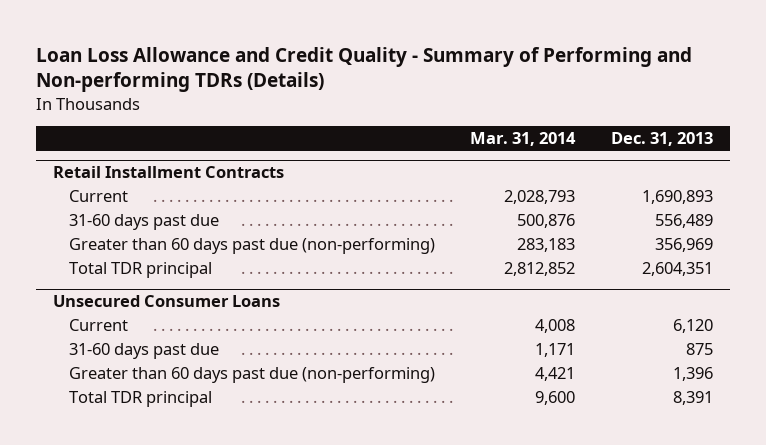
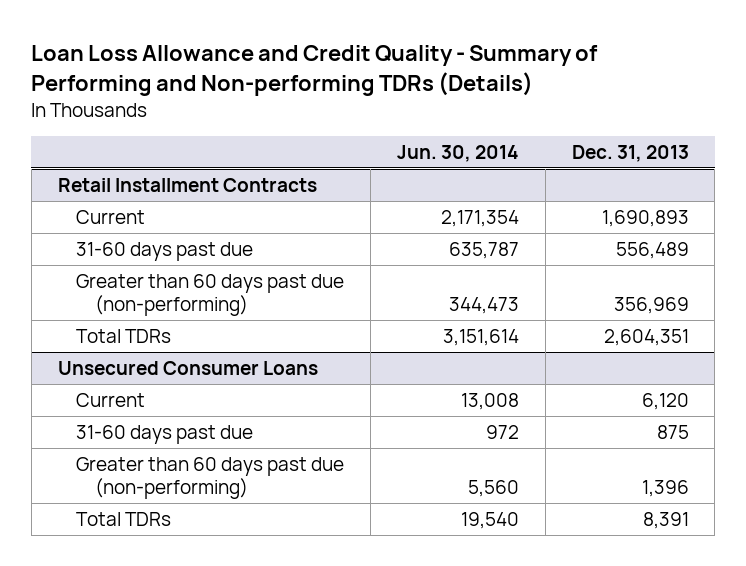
- | Mar. 31, 2014 | Dec. 31, 2013
+ | Jun. 30, 2014 | Dec. 31, 2013
@ Retail Installment Contracts
- Total TDR principal | 2,812,852 | 2,604,351
+ Total TDRs | 3,151,614 | 2,604,351
@ Unsecured Consumer Loans
- Total TDR principal | 9,600 | 8,391
+ Total TDRs | 19,540 | 8,391

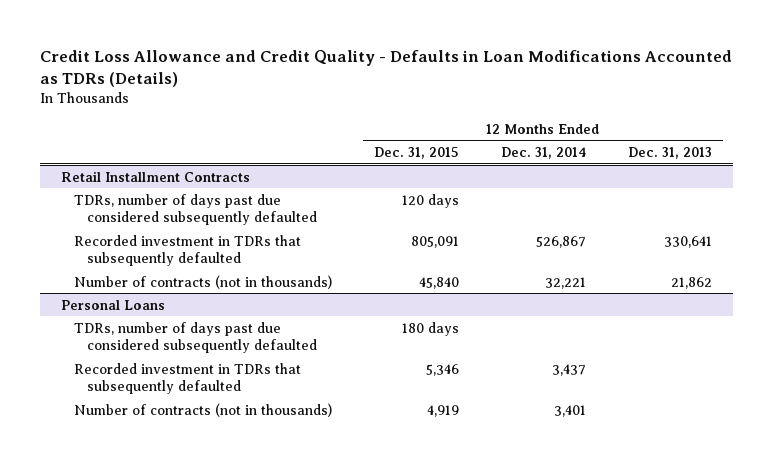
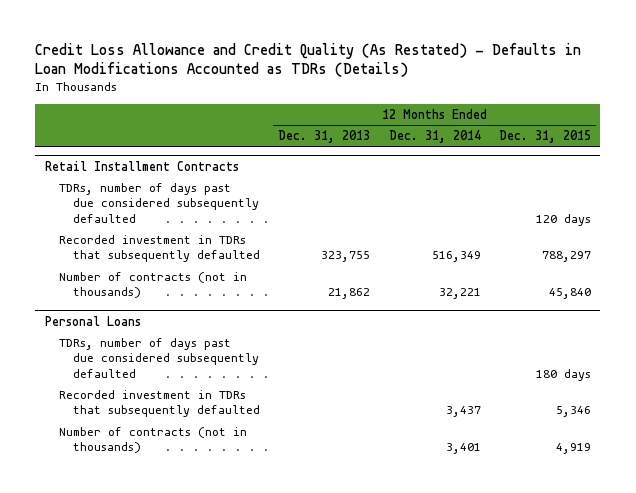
- Credit Loss Allowance and Credit Quality - Defaults in Loan Modifications Accounted as TDRs (Details)
+ Credit Loss Allowance and Credit Quality (As Restated) - Defaults in Loan Modifications Accounted as TDRs (Details)
- | 12 Months Ended Dec. 31, 2015 | 12 Months Ended Dec. 31, 2014 | 12 Months Ended Dec. 31, 2013
+ | 12 Months Ended Dec. 31, 2013 | 12 Months Ended Dec. 31, 2014 | 12 Months Ended Dec. 31, 2015
@ Retail Installment Contracts
- Recorded investment in TDRs that subsequently defaulted | 805,091 | 526,867 | 330,641
+ Recorded investment in TDRs that subsequently defaulted | 323,755 | 516,349 | 788,297

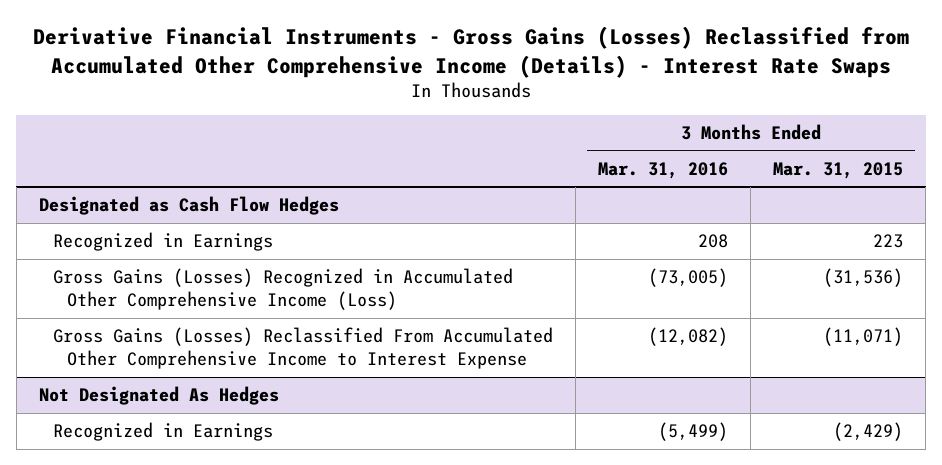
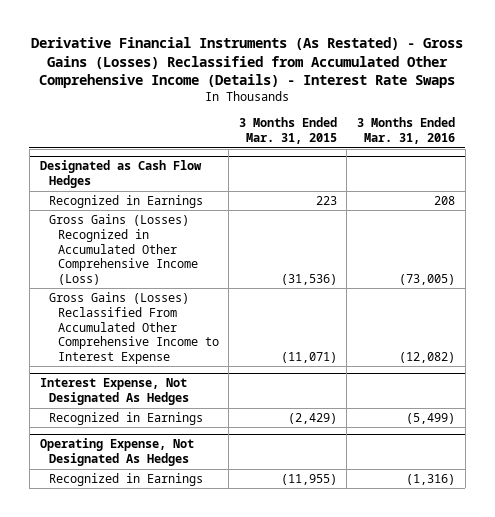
- Derivative Financial Instruments - Gross Gains (Losses) Reclassified from Accumulated Other Comprehensive Income (Details) - Interest Rate Swaps
+ Derivative Financial Instruments (As Restated) - Gross Gains (Losses) Reclassified from Accumulated Other Comprehensive Income (Details) - Interest Rate Swaps
- | 3 Months Ended Mar. 31, 2016 | 3 Months Ended Mar. 31, 2015
+ | 3 Months Ended Mar. 31, 2015 | 3 Months Ended Mar. 31, 2016
- Not Designated As Hedges
+ Interest Expense, Not Designated As Hedges
+ Operating Expense, Not Designated As Hedges
+ Recognized in Earnings | (11,955) | (1,316)

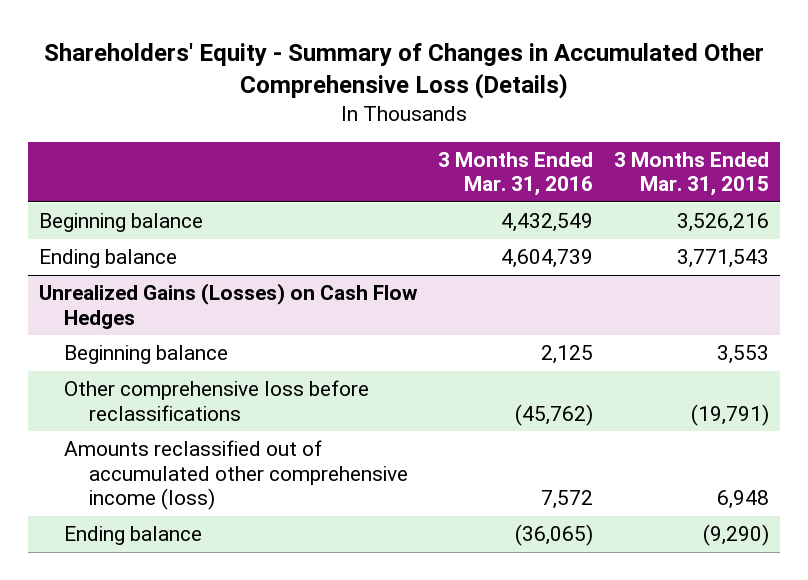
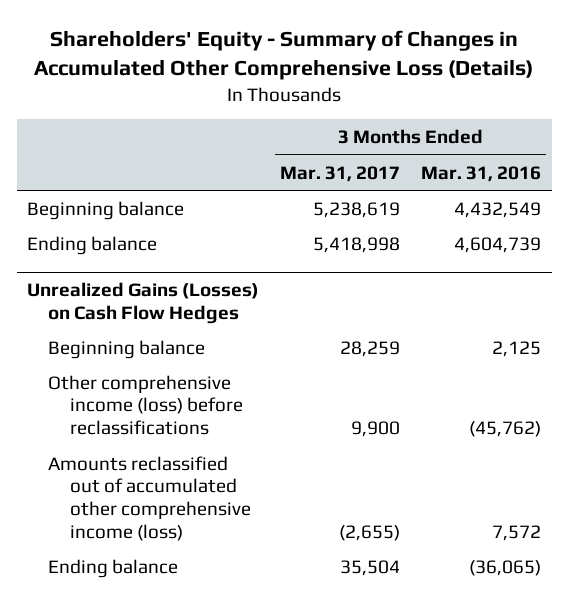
- | 3 Months Ended Mar. 31, 2016 | 3 Months Ended Mar. 31, 2015
+ | 3 Months Ended Mar. 31, 2017 | 3 Months Ended Mar. 31, 2016
@ Unrealized Gains (Losses) on Cash Flow Hedges
- Other comprehensive loss before reclassifications | (45,762) | (19,791)
+ Other comprehensive income (loss) before reclassifications | 9,900 | (45,762)

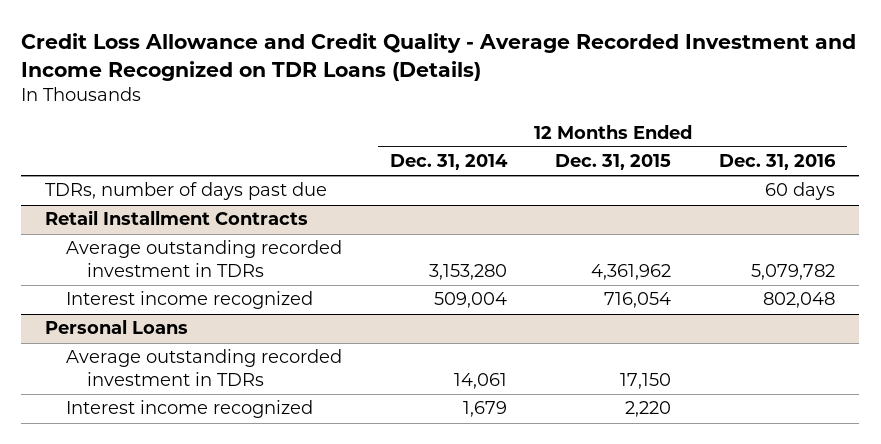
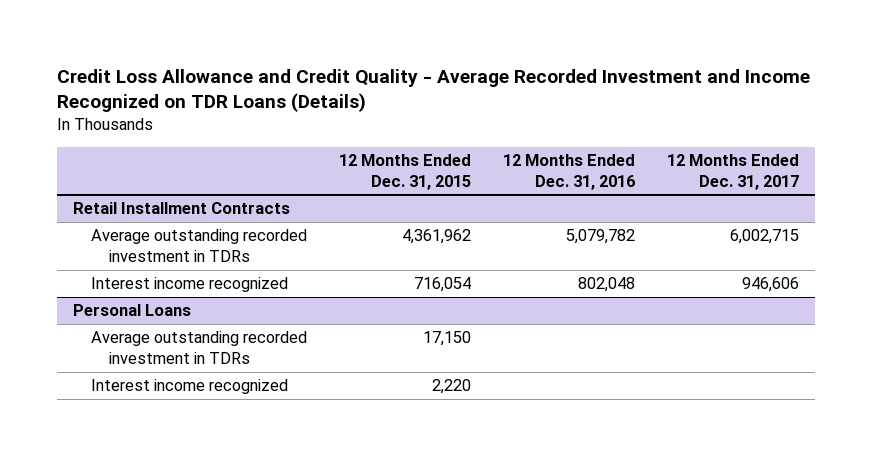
- | 12 Months Ended Dec. 31, 2014 | 12 Months Ended Dec. 31, 2015 | 12 Months Ended Dec. 31, 2016
+ | 12 Months Ended Dec. 31, 2015 | 12 Months Ended Dec. 31, 2016 | 12 Months Ended Dec. 31, 2017
- TDRs, number of days past due | | | 60 days

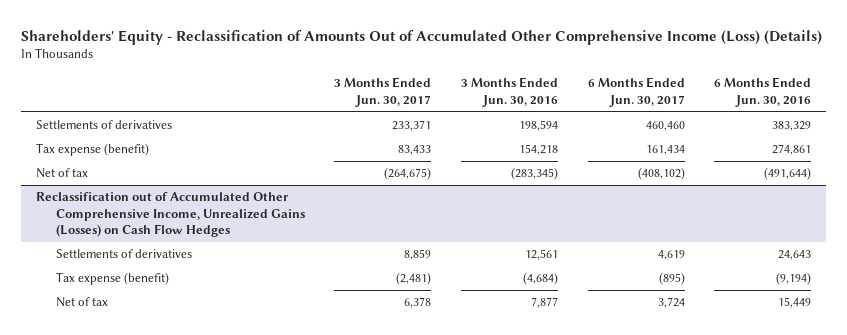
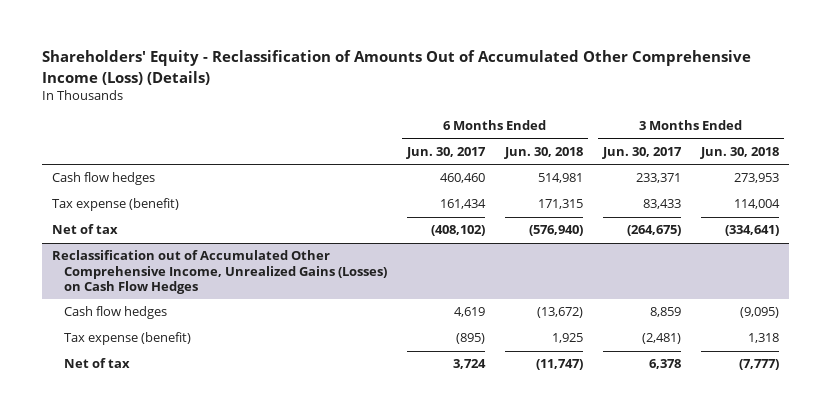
- | 3 Months Ended Jun. 30, 2017 | 3 Months Ended Jun. 30, 2016 | 6 Months Ended Jun. 30, 2017 | 6 Months Ended Jun. 30, 2016
+ | 6 Months Ended Jun. 30, 2017 | 6 Months Ended Jun. 30, 2018 | 3 Months Ended Jun. 30, 2017 | 3 Months Ended Jun. 30, 2018
- Settlements of derivatives | 233,371 | 198,594 | 460,460 | 383,329
+ Cash flow hedges | 460,460 | 514,981 | 233,371 | 273,953
@ Reclassification out of Accumulated Other Comprehensive Income, Unrealized Gains (Losses) on Cash Flow Hedges
- Settlements of derivatives | 8,859 | 12,561 | 4,619 | 24,643
+ Cash flow hedges | 4,619 | (13,672) | 8,859 | (9,095)

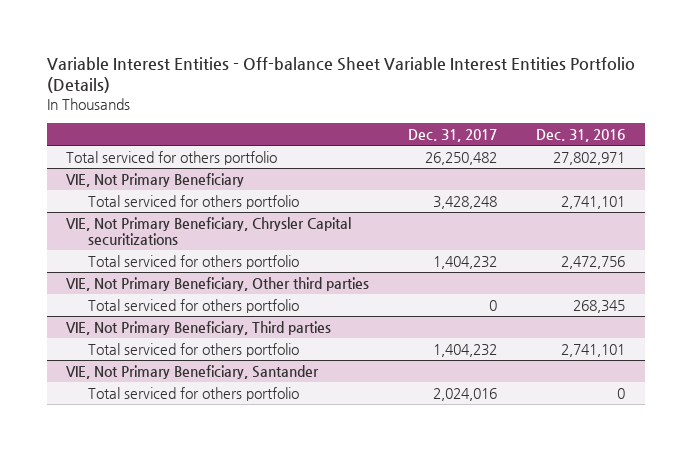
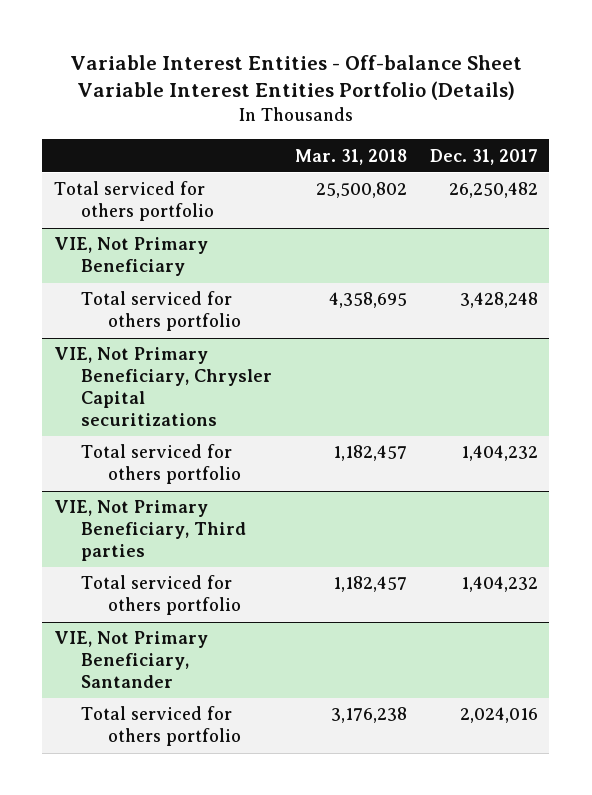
- | Dec. 31, 2017 | Dec. 31, 2016
+ | Mar. 31, 2018 | Dec. 31, 2017
- VIE, Not Primary Beneficiary, Other third parties
- Total serviced for others portfolio | 0 | 268,345

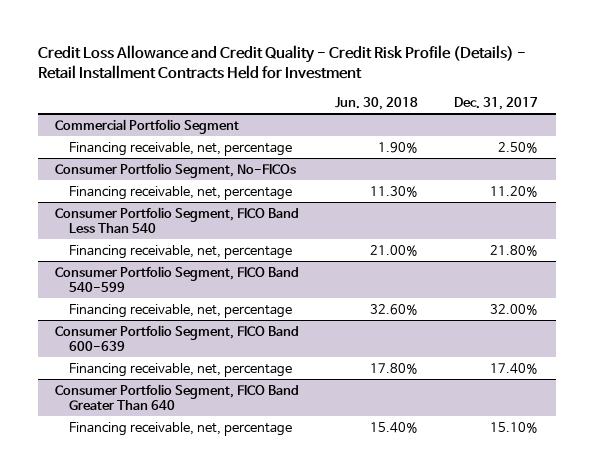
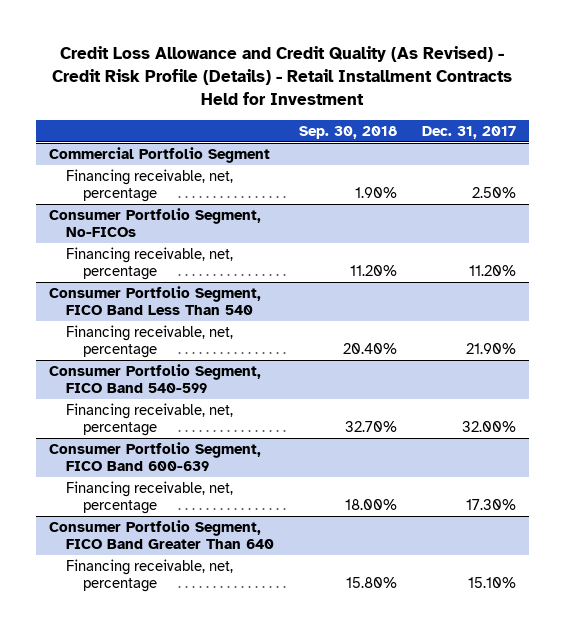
- Credit Loss Allowance and Credit Quality - Credit Risk Profile (Details) - Retail Installment Contracts Held for Investment
+ Credit Loss Allowance and Credit Quality (As Revised) - Credit Risk Profile (Details) - Retail Installment Contracts Held for Investment
- | Jun. 30, 2018 | Dec. 31, 2017
+ | Sep. 30, 2018 | Dec. 31, 2017
@ Consumer Portfolio Segment, FICO Band Less Than 540
- Financing receivable, net, percentage | 21.00% | 21.80%
+ Financing receivable, net, percentage | 20.40% | 21.90%
@ Consumer Portfolio Segment, FICO Band 600-639
- Financing receivable, net, percentage | 17.80% | 17.40%
+ Financing receivable, net, percentage | 18.00% | 17.30%

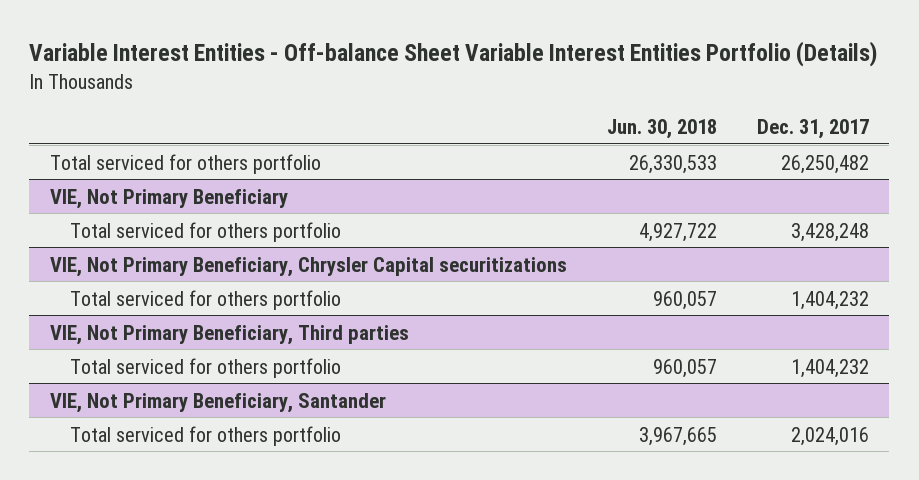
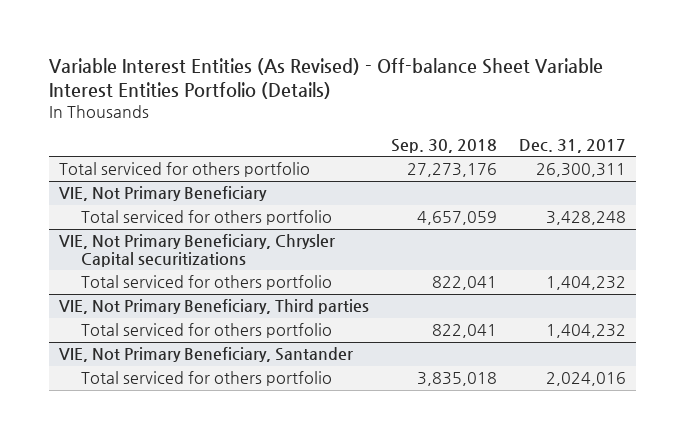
- Variable Interest Entities - Off-balance Sheet Variable Interest Entities Portfolio (Details)
+ Variable Interest Entities (As Revised) - Off-balance Sheet Variable Interest Entities Portfolio (Details)
- | Jun. 30, 2018 | Dec. 31, 2017
+ | Sep. 30, 2018 | Dec. 31, 2017
- Total serviced for others portfolio | 26,330,533 | 26,250,482
+ Total serviced for others portfolio | 27,273,176 | 26,300,311

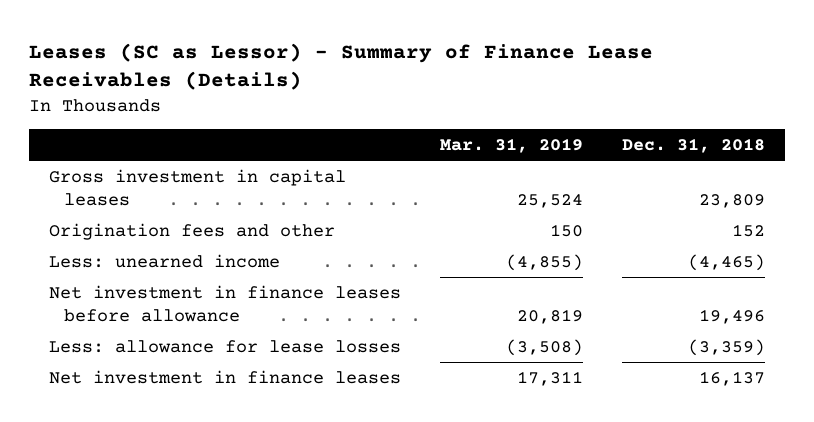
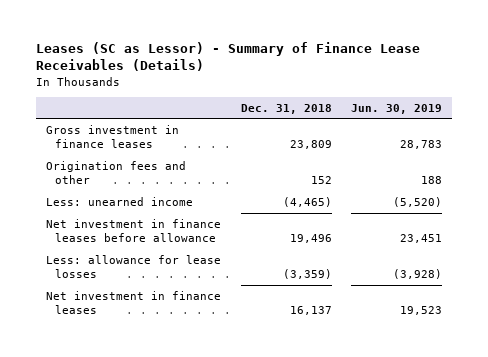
- | Mar. 31, 2019 | Dec. 31, 2018
+ | Dec. 31, 2018 | Jun. 30, 2019
- Gross investment in capital leases | 25,524 | 23,809
+ Gross investment in finance leases | 23,809 | 28,783

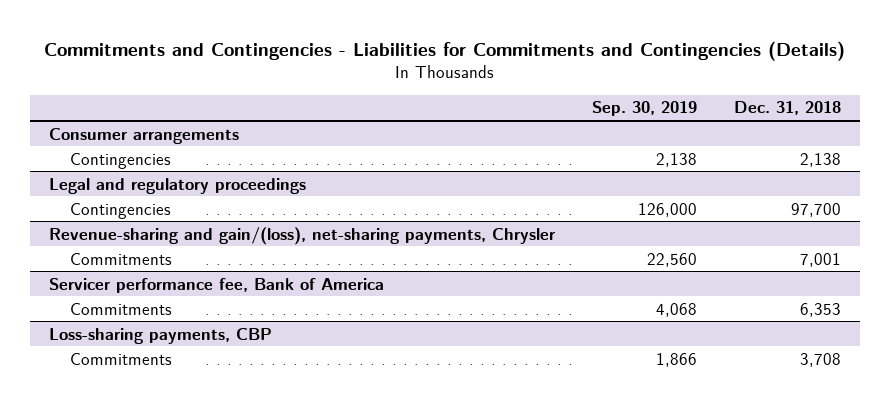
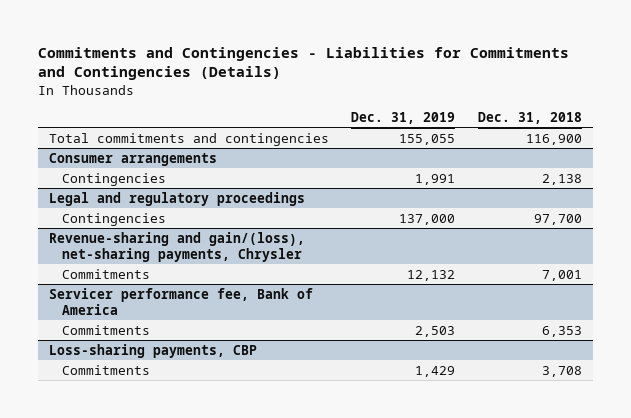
- | Sep. 30, 2019 | Dec. 31, 2018
+ | Dec. 31, 2019 | Dec. 31, 2018
+ Total commitments and contingencies | 155,055 | 116,900

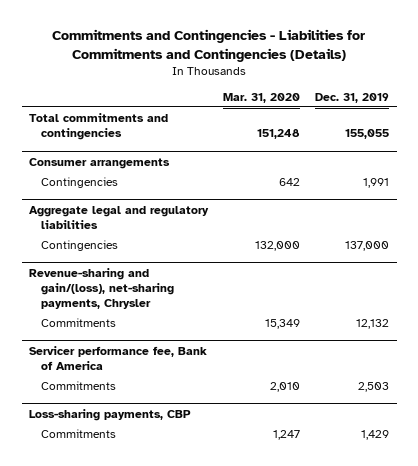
- | Dec. 31, 2019 | Dec. 31, 2018
+ | Mar. 31, 2020 | Dec. 31, 2019
- Legal and regulatory proceedings
+ Aggregate legal and regulatory liabilities

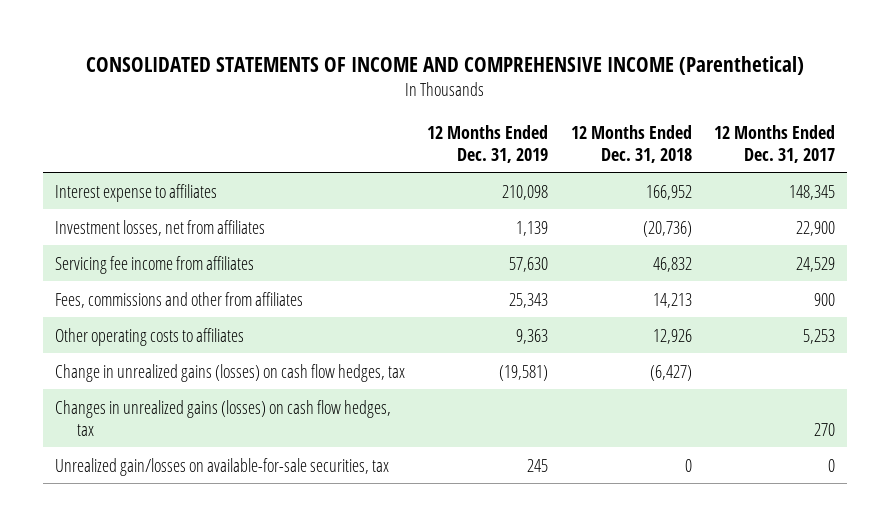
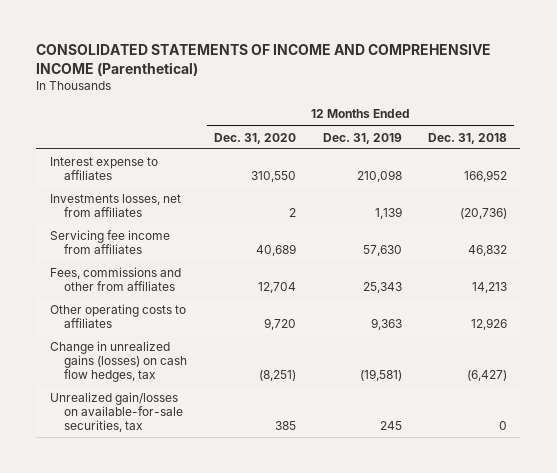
- | 12 Months Ended Dec. 31, 2019 | 12 Months Ended Dec. 31, 2018 | 12 Months Ended Dec. 31, 2017
+ | 12 Months Ended Dec. 31, 2020 | 12 Months Ended Dec. 31, 2019 | 12 Months Ended Dec. 31, 2018
- Investment losses, net from affiliates | 1,139 | (20,736) | 22,900
+ Investments losses, net from affiliates | 2 | 1,139 | (20,736)
- Changes in unrealized gains (losses) on cash flow hedges, tax | | | 270

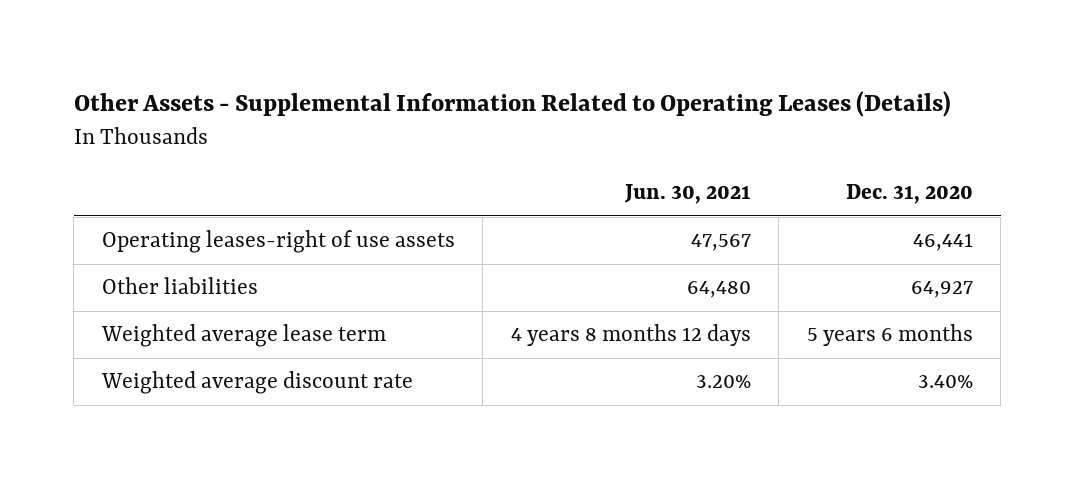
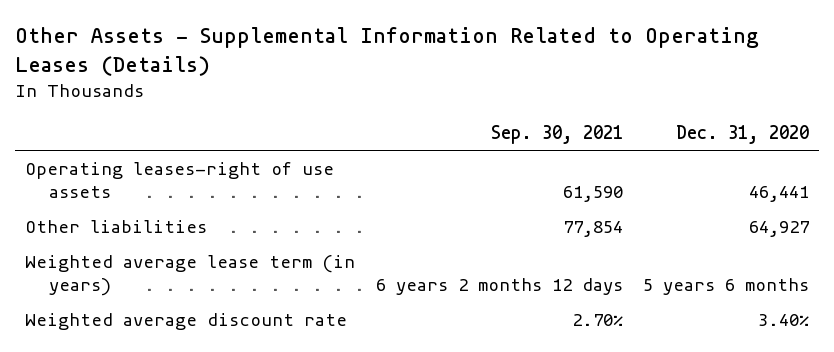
- | Jun. 30, 2021 | Dec. 31, 2020
+ | Sep. 30, 2021 | Dec. 31, 2020
- Weighted average lease term | 4 years 8 months 12 days | 5 years 6 months
+ Weighted average lease term (in years) | 6 years 2 months 12 days | 5 years 6 months

